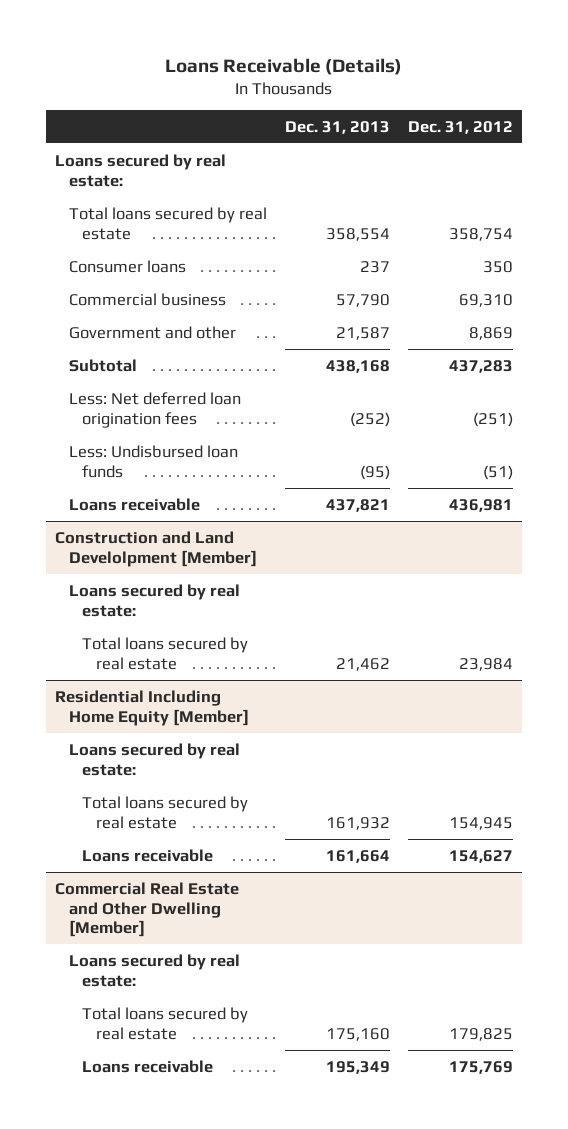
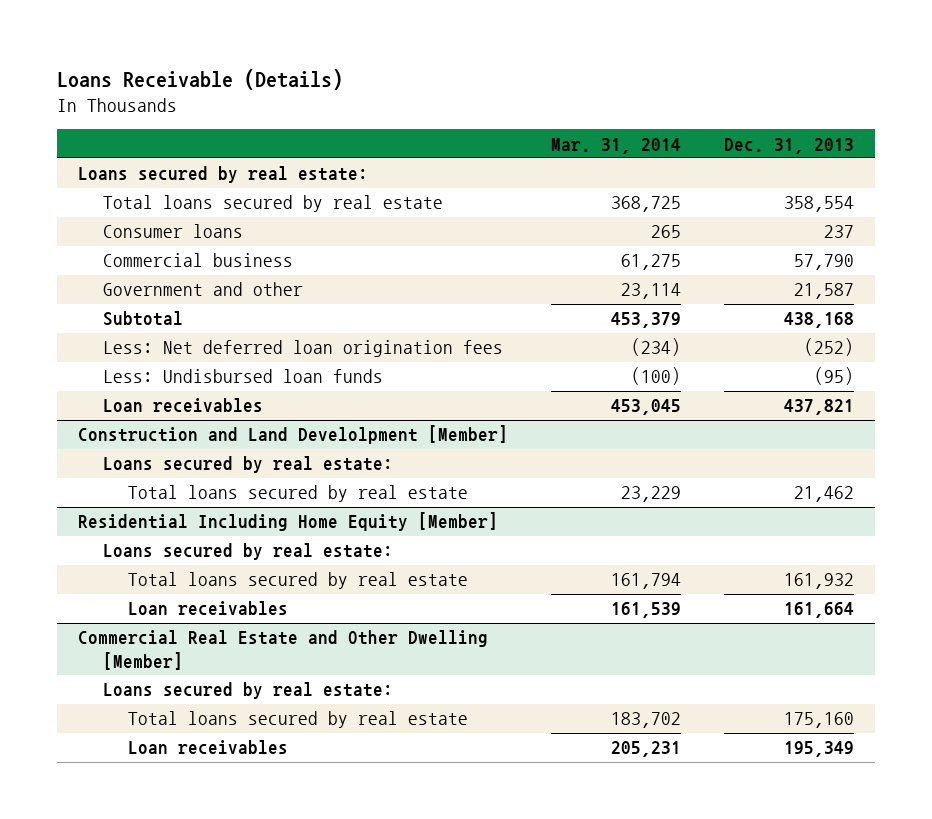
- | Dec. 31, 2013 | Dec. 31, 2012
+ | Mar. 31, 2014 | Dec. 31, 2013
- Loans receivable | 437,821 | 436,981
+ Loan receivables | 453,045 | 437,821
@ Residential Including Home Equity [Member]
- Loans receivable | 161,664 | 154,627
+ Loan receivables | 161,539 | 161,664
@ Commercial Real Estate and Other Dwelling [Member]
- Loans receivable | 195,349 | 175,769
+ Loan receivables | 205,231 | 195,349

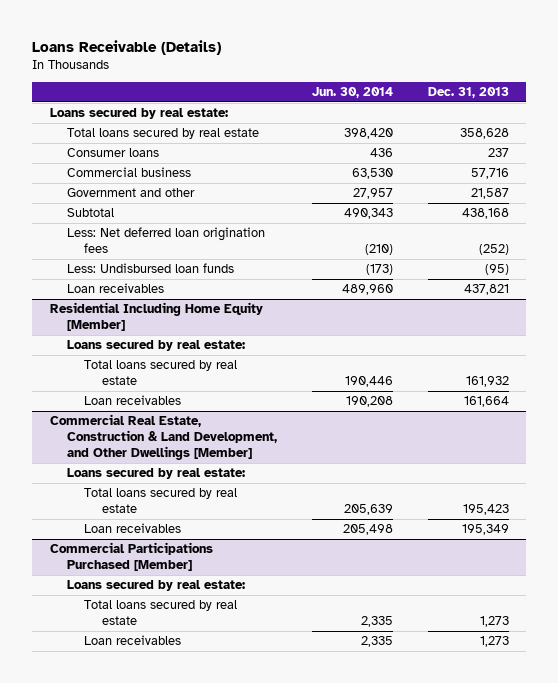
- | Mar. 31, 2014 | Dec. 31, 2013
+ | Jun. 30, 2014 | Dec. 31, 2013
- Total loans secured by real estate | 368,725 | 358,554
+ Total loans secured by real estate | 398,420 | 358,628
- Commercial business | 61,275 | 57,790
+ Commercial business | 63,530 | 57,716
- Construction and Land Develolpment [Member]
- Loans secured by real estate:
- Total loans secured by real estate | 23,229 | 21,462
- Commercial Real Estate and Other Dwelling [Member]
+ Commercial Real Estate, Construction & Land Development, and Other Dwellings [Member]
- Total loans secured by real estate | 183,702 | 175,160
+ Total loans secured by real estate | 205,639 | 195,423
+ Commercial Participations Purchased [Member]
+ Loans secured by real estate:
+ Total loans secured by real estate | 2,335 | 1,273
+ Loan receivables | 2,335 | 1,273

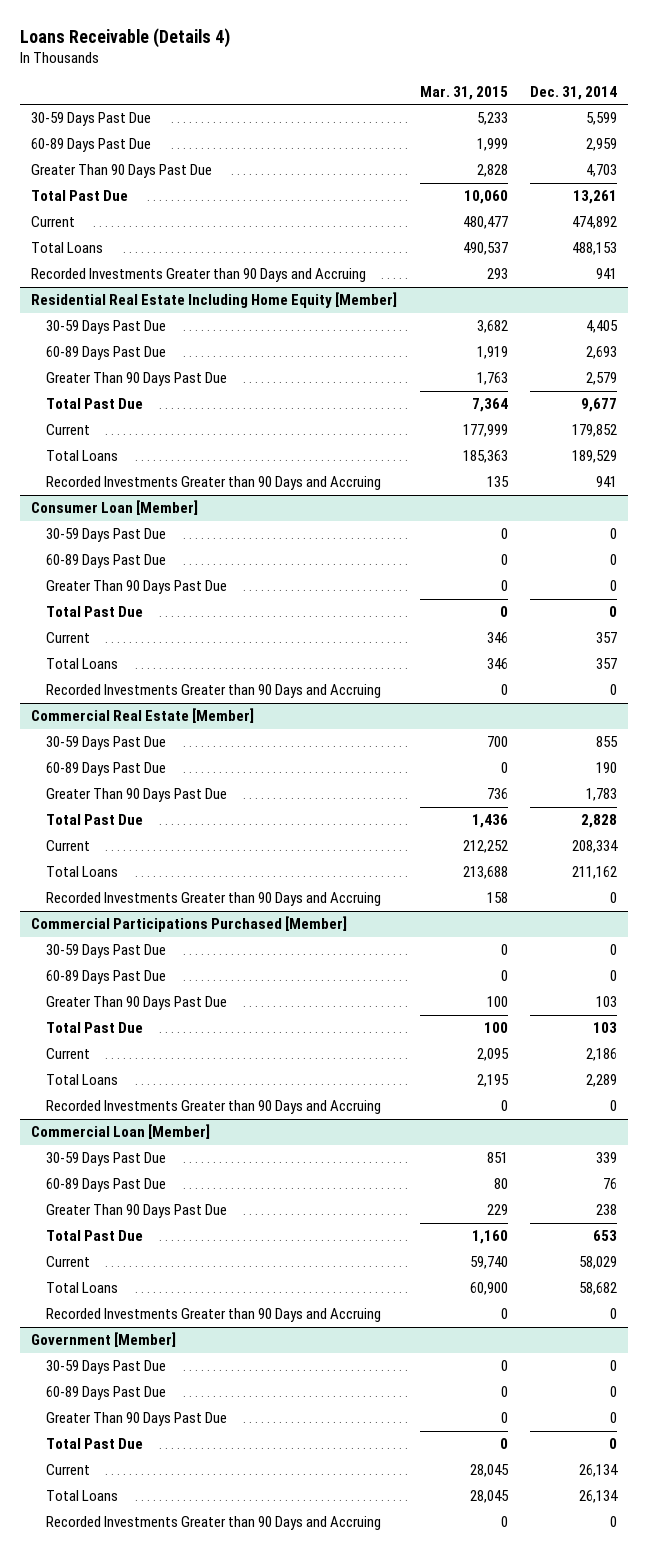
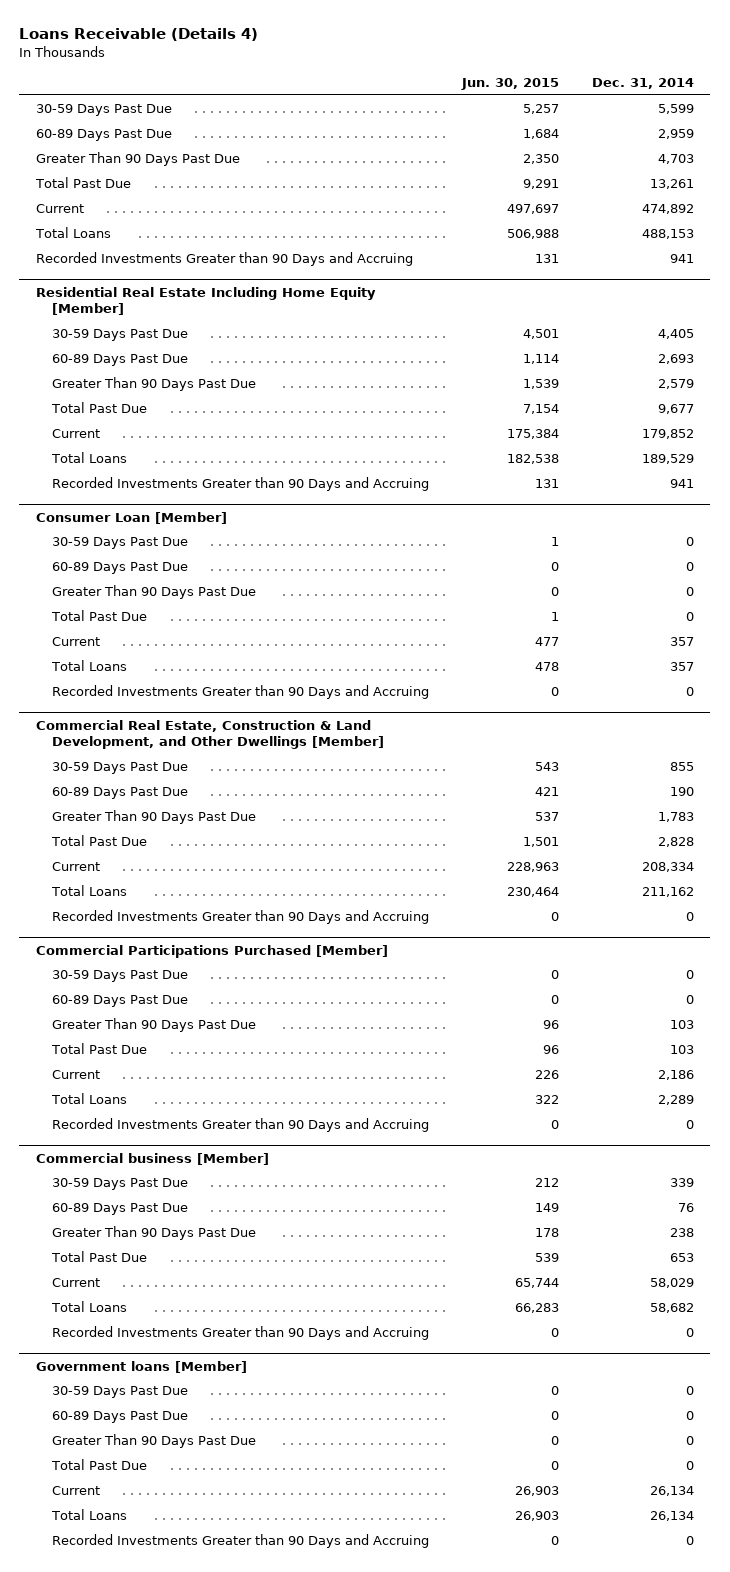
- | Mar. 31, 2015 | Dec. 31, 2014
+ | Jun. 30, 2015 | Dec. 31, 2014
- Commercial Real Estate [Member]
+ Commercial Real Estate, Construction & Land Development, and Other Dwellings [Member]
- Commercial Loan [Member]
+ Commercial business [Member]
- Government [Member]
+ Government loans [Member]

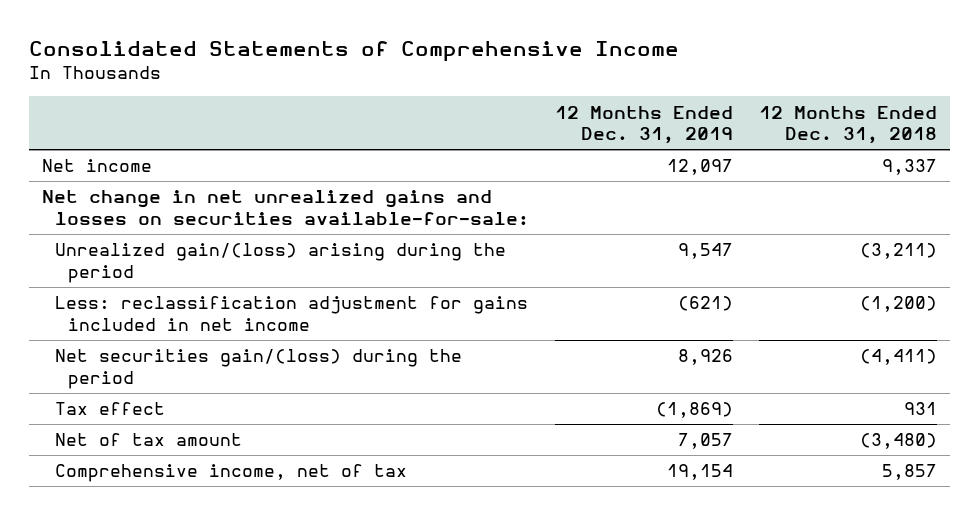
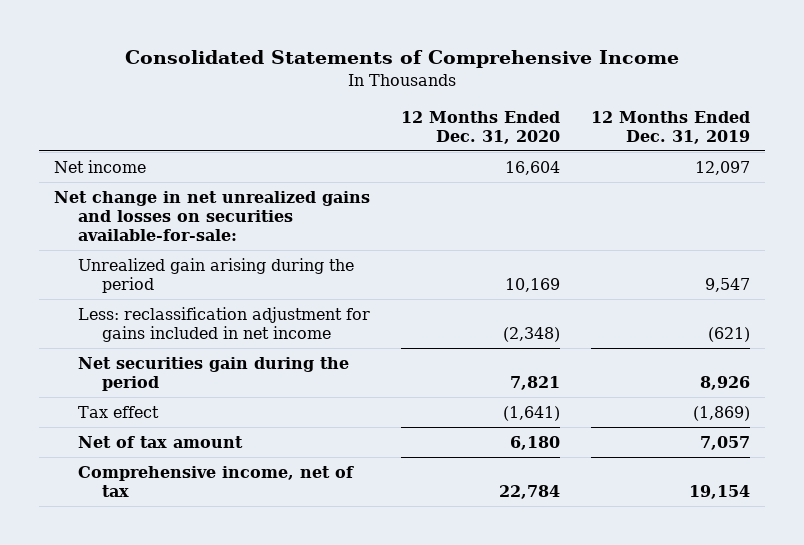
- | 12 Months Ended Dec. 31, 2019 | 12 Months Ended Dec. 31, 2018
+ | 12 Months Ended Dec. 31, 2020 | 12 Months Ended Dec. 31, 2019
- Unrealized gain/(loss) arising during the period | 9,547 | (3,211)
+ Unrealized gain arising during the period | 10,169 | 9,547
- Net securities gain/(loss) during the period | 8,926 | (4,411)
+ Net securities gain during the period | 7,821 | 8,926

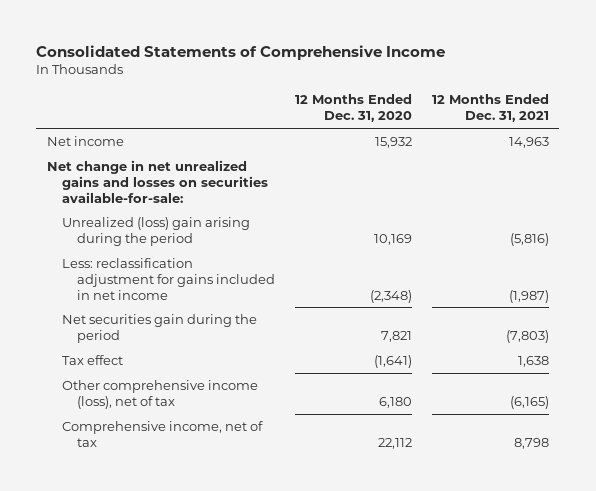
- | 12 Months Ended Dec. 31, 2020 | 12 Months Ended Dec. 31, 2019
+ | 12 Months Ended Dec. 31, 2020 | 12 Months Ended Dec. 31, 2021
- Net income | 16,604 | 12,097
+ Net income | 15,932 | 14,963
- Unrealized gain arising during the period | 10,169 | 9,547
+ Unrealized (loss) gain arising during the period | 10,169 | (5,816)
- Net of tax amount | 6,180 | 7,057
- Comprehensive income, net of tax | 22,784 | 19,154
+ Other comprehensive income (loss), net of tax | 6,180 | (6,165)
+ Comprehensive income, net of tax | 22,112 | 8,798

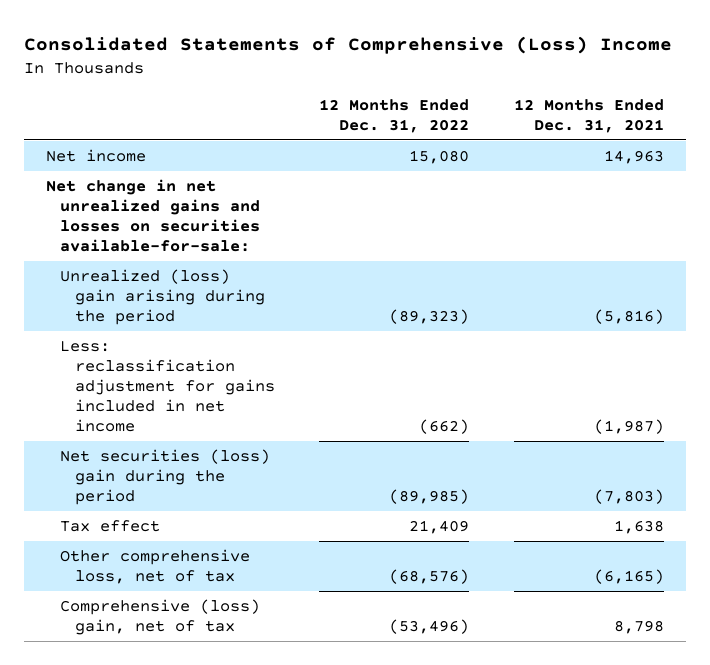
- Consolidated Statements of Comprehensive Income
+ Consolidated Statements of Comprehensive (Loss) Income
- | 12 Months Ended Dec. 31, 2020 | 12 Months Ended Dec. 31, 2021
+ | 12 Months Ended Dec. 31, 2022 | 12 Months Ended Dec. 31, 2021
- Net securities gain during the period | 7,821 | (7,803)
+ Net securities (loss) gain during the period | (89,985) | (7,803)
- Other comprehensive income (loss), net of tax | 6,180 | (6,165)
- Comprehensive income, net of tax | 22,112 | 8,798
+ Other comprehensive loss, net of tax | (68,576) | (6,165)
+ Comprehensive (loss) gain, net of tax | (53,496) | 8,798

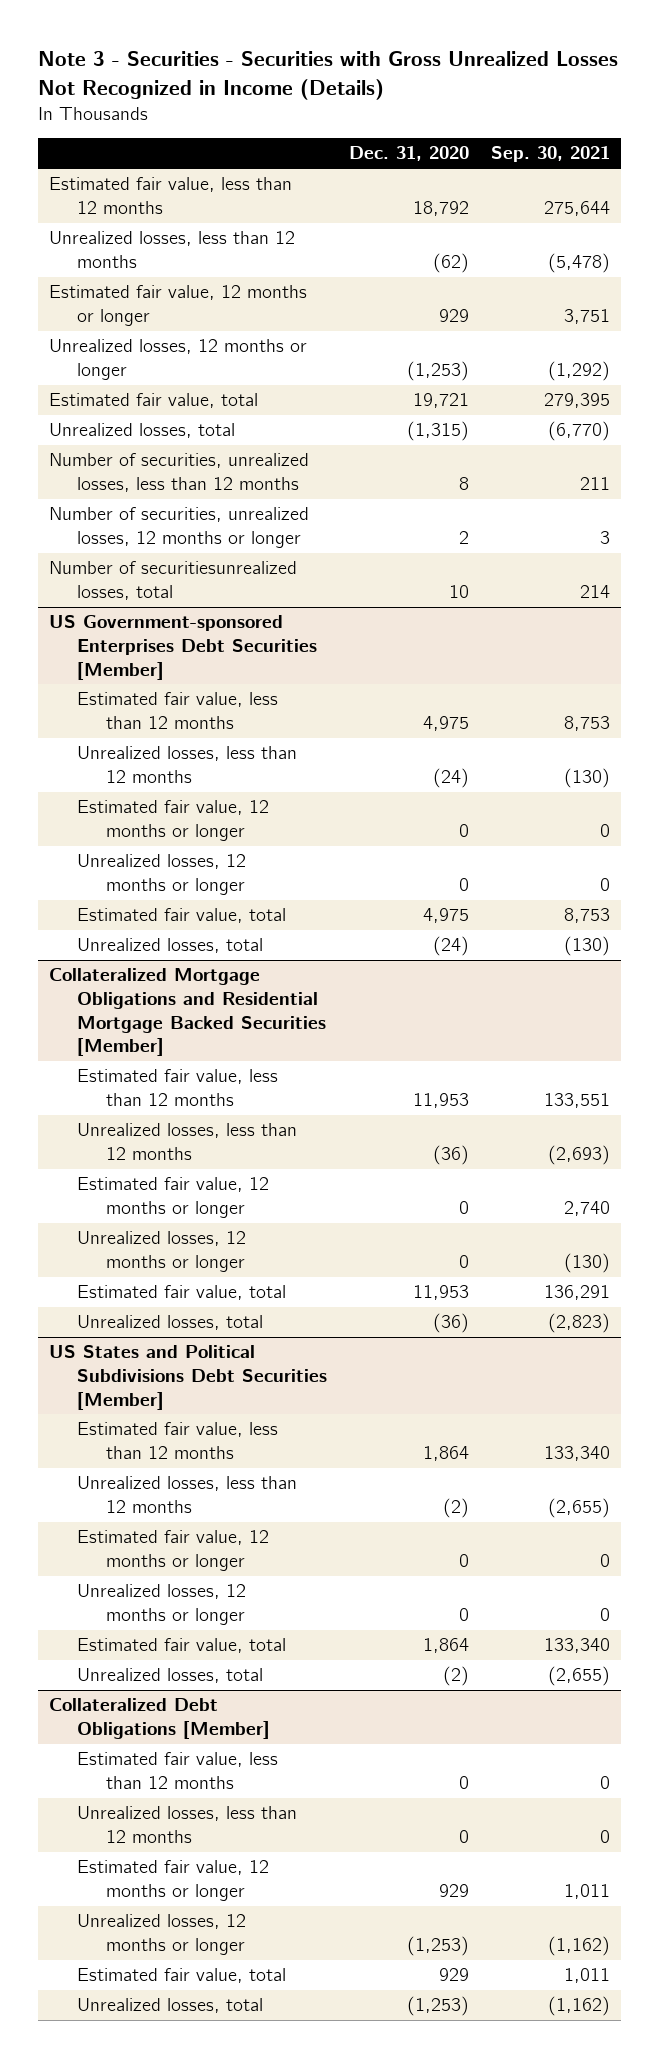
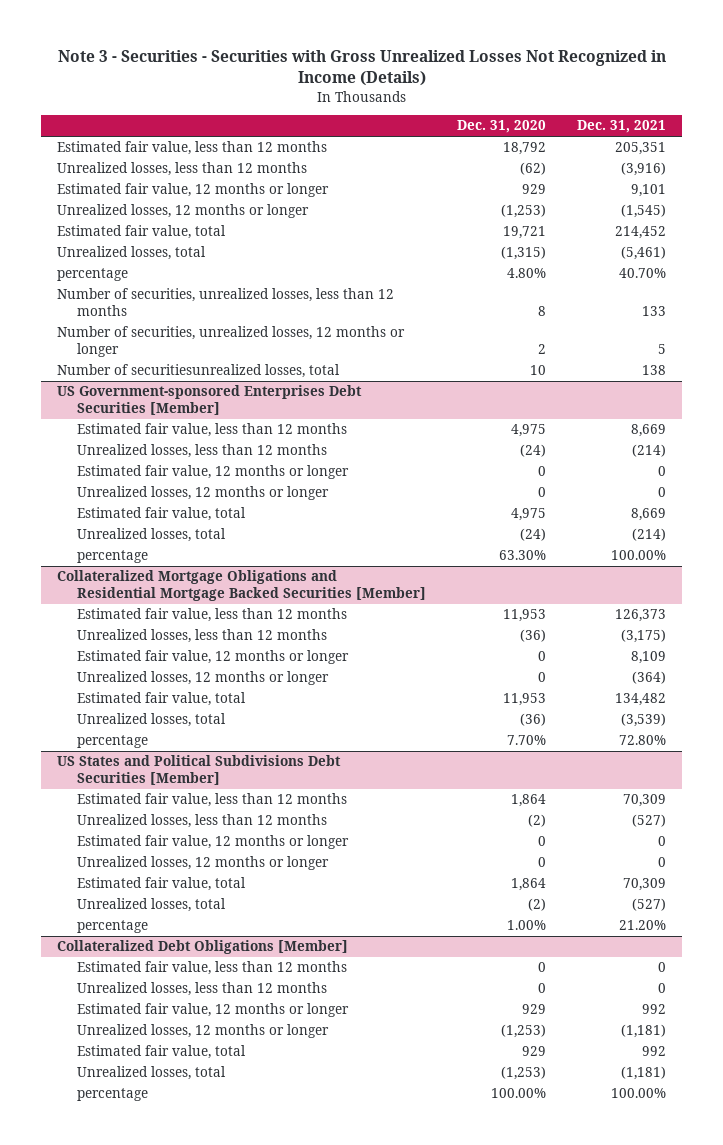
- | Dec. 31, 2020 | Sep. 30, 2021
+ | Dec. 31, 2020 | Dec. 31, 2021
+ percentage | 4.80% | 40.70%
@ US Government-sponsored Enterprises Debt Securities [Member]
+ percentage | 63.30% | 100.00%
@ Collateralized Mortgage Obligations and Residential Mortgage Backed Securities [Member]
+ percentage | 7.70% | 72.80%
@ US States and Political Subdivisions Debt Securities [Member]
+ percentage | 1.00% | 21.20%
@ Collateralized Debt Obligations [Member]
+ percentage | 100.00% | 100.00%

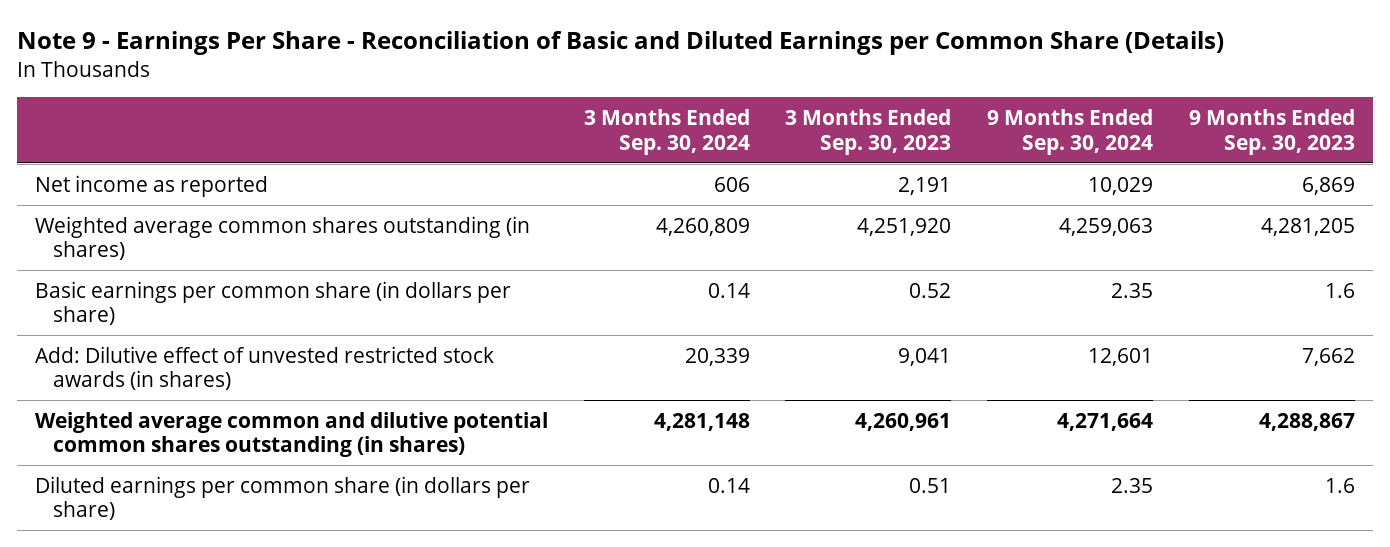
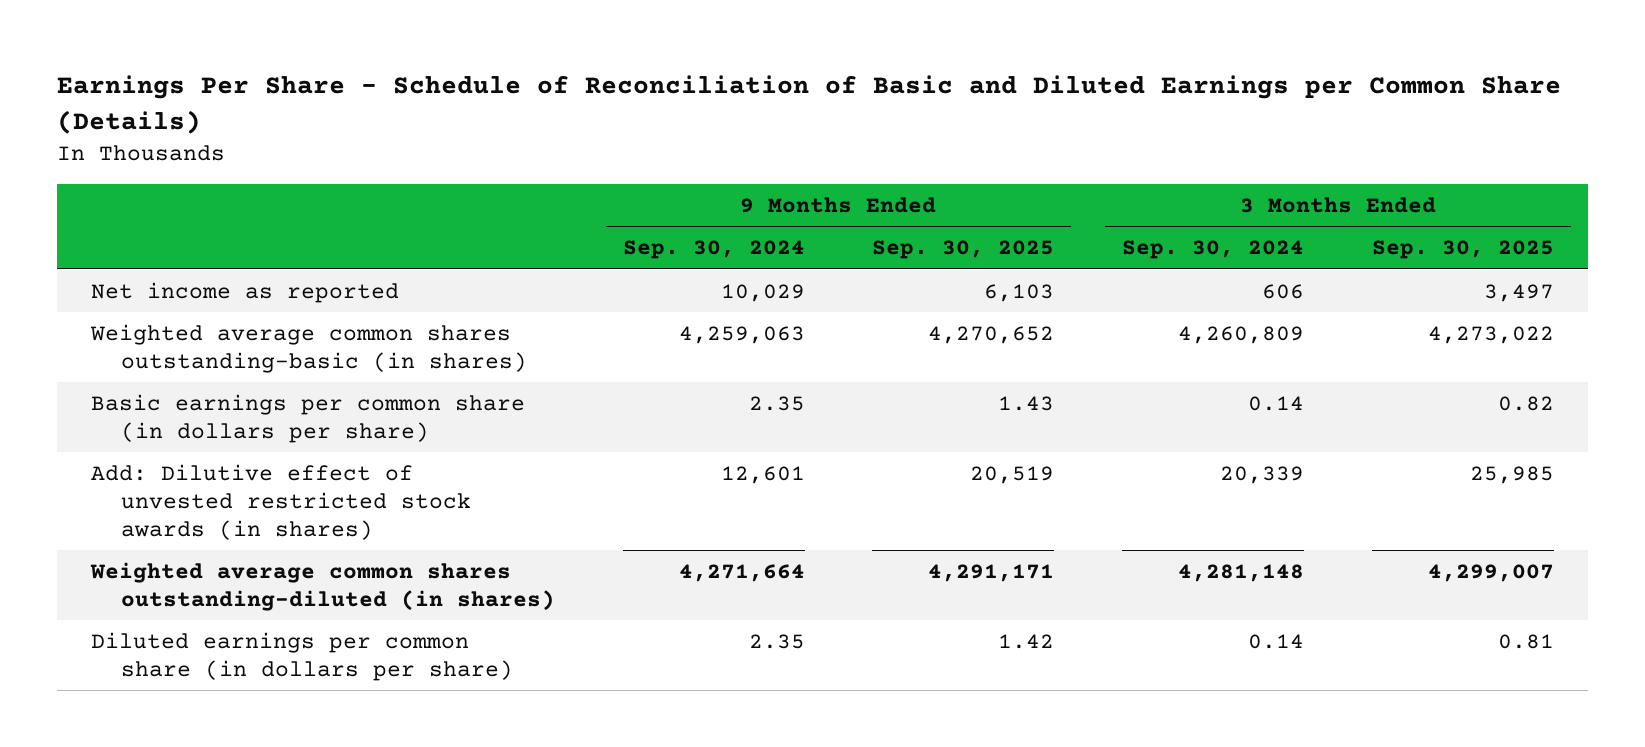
- Note 9 - Earnings Per Share - Reconciliation of Basic and Diluted Earnings per Common Share (Details)
+ Earnings Per Share - Schedule of Reconciliation of Basic and Diluted Earnings per Common Share (Details)
- | 3 Months Ended Sep. 30, 2024 | 3 Months Ended Sep. 30, 2023 | 9 Months Ended Sep. 30, 2024 | 9 Months Ended Sep. 30, 2023
+ | 9 Months Ended Sep. 30, 2024 | 9 Months Ended Sep. 30, 2025 | 3 Months Ended Sep. 30, 2024 | 3 Months Ended Sep. 30, 2025
- Weighted average common shares outstanding (in shares) | 4,260,809 | 4,251,920 | 4,259,063 | 4,281,205
+ Weighted average common shares outstanding-basic (in shares) | 4,259,063 | 4,270,652 | 4,260,809 | 4,273,022
- Weighted average common and dilutive potential common shares outstanding (in shares) | 4,281,148 | 4,260,961 | 4,271,664 | 4,288,867
+ Weighted average common shares outstanding-diluted (in shares) | 4,271,664 | 4,291,171 | 4,281,148 | 4,299,007

